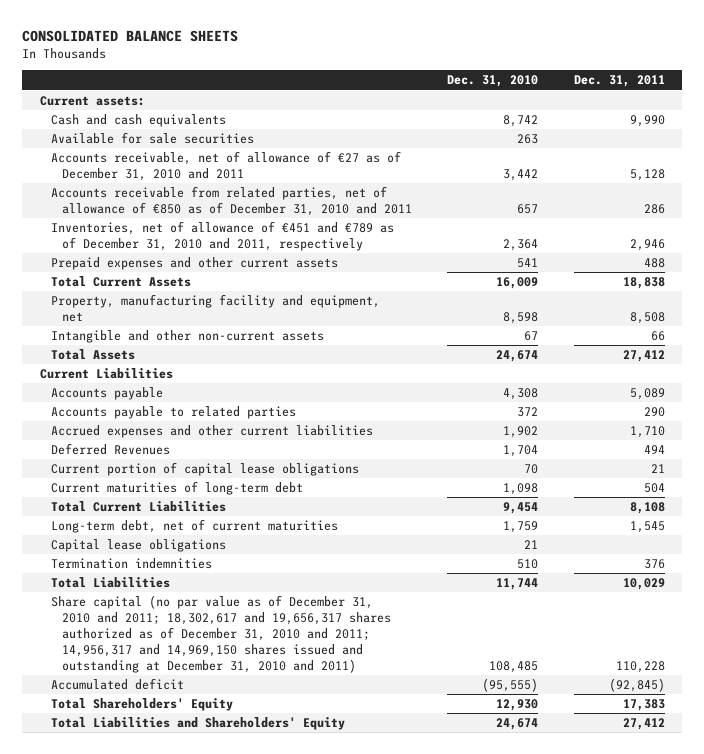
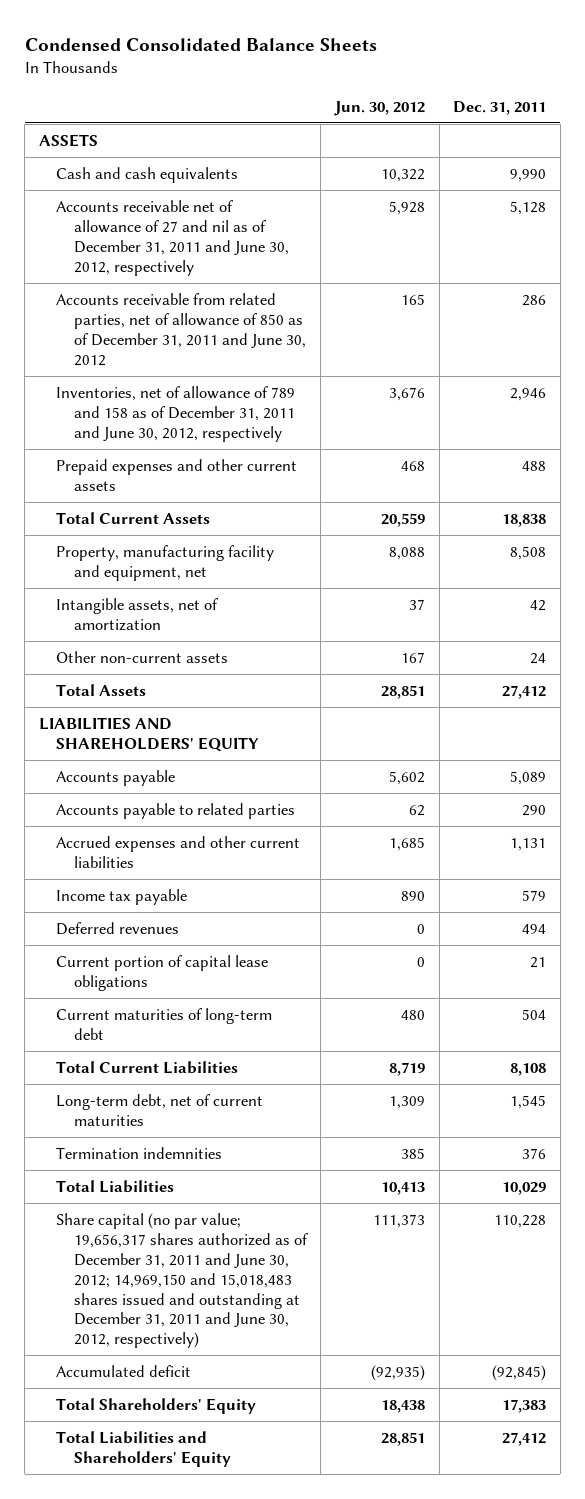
- CONSOLIDATED BALANCE SHEETS
+ Condensed Consolidated Balance Sheets
- | Dec. 31, 2010 | Dec. 31, 2011
+ | Jun. 30, 2012 | Dec. 31, 2011
- Current assets:
+ ASSETS
- Available for sale securities | 263 |
- Accounts receivable, net of allowance of €27 as of December 31, 2010 and 2011 | 3,442 | 5,128
- Accounts receivable from related parties, net of allowance of €850 as of December 31, 2010 and 2011 | 657 | 286
- Inventories, net of allowance of €451 and €789 as of December 31, 2010 and 2011, respectively | 2,364 | 2,946
+ Accounts receivable net of allowance of 27 and nil as of December 31, 2011 and June 30, 2012, respectively | 5,928 | 5,128
+ Accounts receivable from related parties, net of allowance of 850 as of December 31, 2011 and June 30, 2012 | 165 | 286
+ Inventories, net of allowance of 789 and 158 as of December 31, 2011 and June 30, 2012, respectively | 3,676 | 2,946
- Intangible and other non-current assets | 67 | 66
+ Intangible assets, net of amortization | 37 | 42
+ Other non-current assets | 167 | 24
- Current Liabilities
+ LIABILITIES AND SHAREHOLDERS' EQUITY
- Accrued expenses and other current liabilities | 1,902 | 1,710
- Deferred Revenues | 1,704 | 494
+ Accrued expenses and other current liabilities | 1,685 | 1,131
+ Income tax payable | 890 | 579
+ Deferred revenues | 0 | 494
- Capital lease obligations | 21 |
- Share capital (no par value as of December 31, 2010 and 2011; 18,302,617 and 19,656,317 shares authorized as of December 31, 2010 and 2011; 14,956,317 and 14,969,150 shares issued and outstanding at December 31, 2010 and 2011) | 108,485 | 110,228
+ Share capital (no par value; 19,656,317 shares authorized as of December 31, 2011 and June 30, 2012; 14,969,150 and 15,018,483 shares issued and outstanding at December 31, 2011 and June 30, 2012, respectively) | 111,373 | 110,228

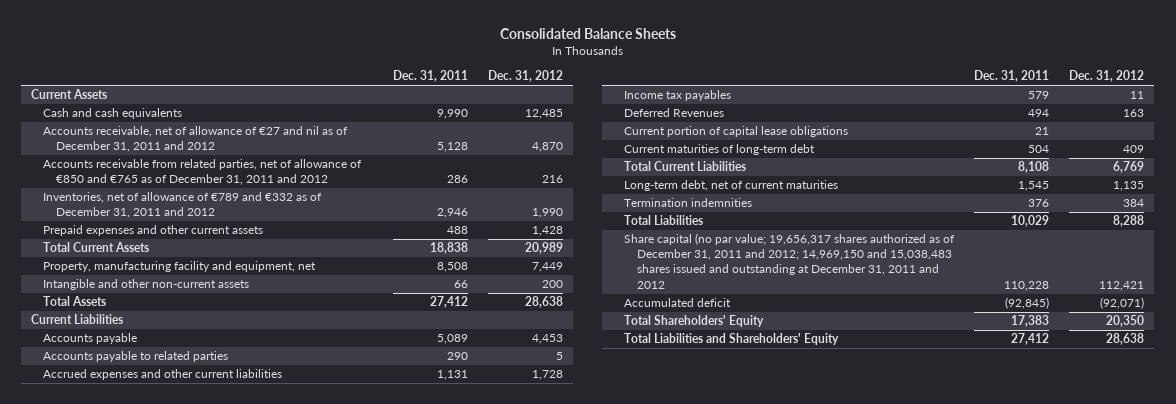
- Condensed Consolidated Balance Sheets
+ Consolidated Balance Sheets
- | Jun. 30, 2012 | Dec. 31, 2011
+ | Dec. 31, 2011 | Dec. 31, 2012
- ASSETS
+ Current Assets
- Accounts receivable net of allowance of 27 and nil as of December 31, 2011 and June 30, 2012, respectively | 5,928 | 5,128
- Accounts receivable from related parties, net of allowance of 850 as of December 31, 2011 and June 30, 2012 | 165 | 286
- Inventories, net of allowance of 789 and 158 as of December 31, 2011 and June 30, 2012, respectively | 3,676 | 2,946
+ Accounts receivable, net of allowance of €27 and nil as of December 31, 2011 and 2012 | 5,128 | 4,870
+ Accounts receivable from related parties, net of allowance of €850 and €765 as of December 31, 2011 and 2012 | 286 | 216
+ Inventories, net of allowance of €789 and €332 as of December 31, 2011 and 2012 | 2,946 | 1,990
- Intangible assets, net of amortization | 37 | 42
- Other non-current assets | 167 | 24
+ Intangible and other non-current assets | 66 | 200
- LIABILITIES AND SHAREHOLDERS' EQUITY
+ Current Liabilities
- Income tax payable | 890 | 579
- Deferred revenues | 0 | 494
+ Income tax payables | 579 | 11
+ Deferred Revenues | 494 | 163
- Share capital (no par value; 19,656,317 shares authorized as of December 31, 2011 and June 30, 2012; 14,969,150 and 15,018,483 shares issued and outstanding at December 31, 2011 and June 30, 2012, respectively) | 111,373 | 110,228
+ Share capital (no par value; 19,656,317 shares authorized as of December 31, 2011 and 2012; 14,969,150 and 15,038,483 shares issued and outstanding at December 31, 2011 and 2012 | 110,228 | 112,421

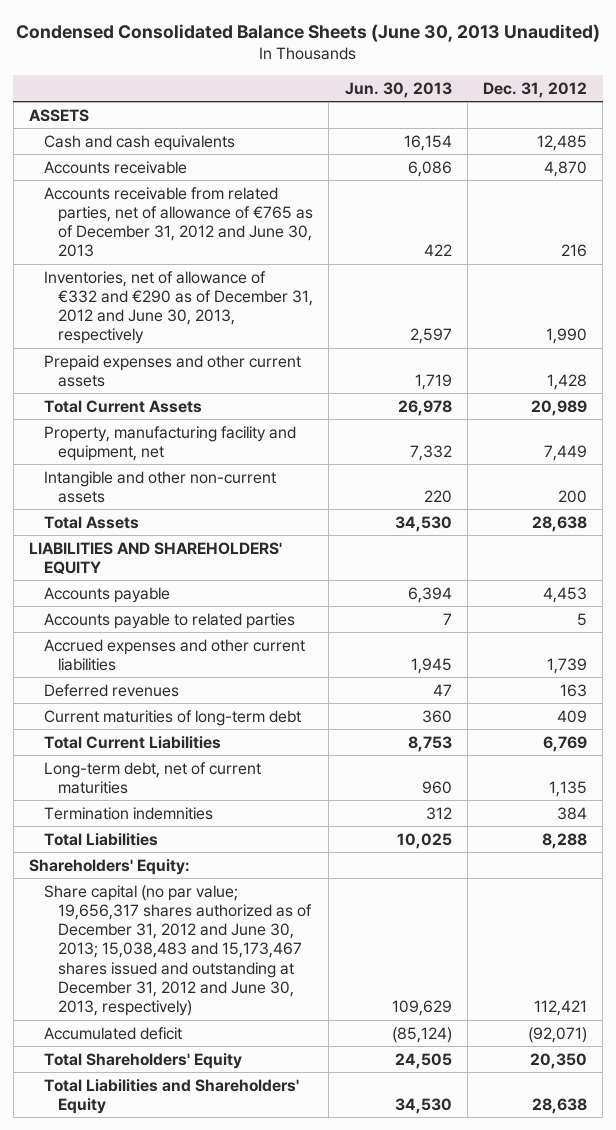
- Consolidated Balance Sheets
+ Condensed Consolidated Balance Sheets (June 30, 2013 Unaudited)
- | Dec. 31, 2011 | Dec. 31, 2012
+ | Jun. 30, 2013 | Dec. 31, 2012
- Current Assets
+ ASSETS
- Accounts receivable, net of allowance of €27 and nil as of December 31, 2011 and 2012 | 5,128 | 4,870
- Accounts receivable from related parties, net of allowance of €850 and €765 as of December 31, 2011 and 2012 | 286 | 216
- Inventories, net of allowance of €789 and €332 as of December 31, 2011 and 2012 | 2,946 | 1,990
+ Accounts receivable | 6,086 | 4,870
+ Accounts receivable from related parties, net of allowance of €765 as of December 31, 2012 and June 30, 2013 | 422 | 216
+ Inventories, net of allowance of €332 and €290 as of December 31, 2012 and June 30, 2013, respectively | 2,597 | 1,990
- Current Liabilities
+ LIABILITIES AND SHAREHOLDERS' EQUITY
- Accrued expenses and other current liabilities | 1,131 | 1,728
- Income tax payables | 579 | 11
- Deferred Revenues | 494 | 163
- Current portion of capital lease obligations | 21 |
+ Accrued expenses and other current liabilities | 1,945 | 1,739
+ Deferred revenues | 47 | 163
- Share capital (no par value; 19,656,317 shares authorized as of December 31, 2011 and 2012; 14,969,150 and 15,038,483 shares issued and outstanding at December 31, 2011 and 2012 | 110,228 | 112,421
+ Shareholders' Equity:
+ Share capital (no par value; 19,656,317 shares authorized as of December 31, 2012 and June 30, 2013; 15,038,483 and 15,173,467 shares issued and outstanding at December 31, 2012 and June 30, 2013, respectively) | 109,629 | 112,421

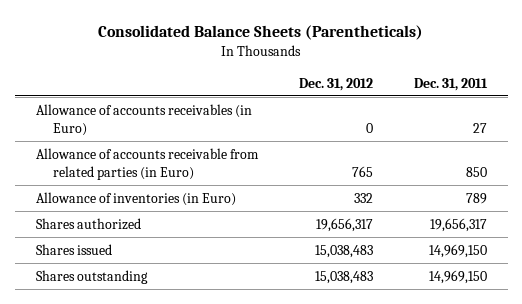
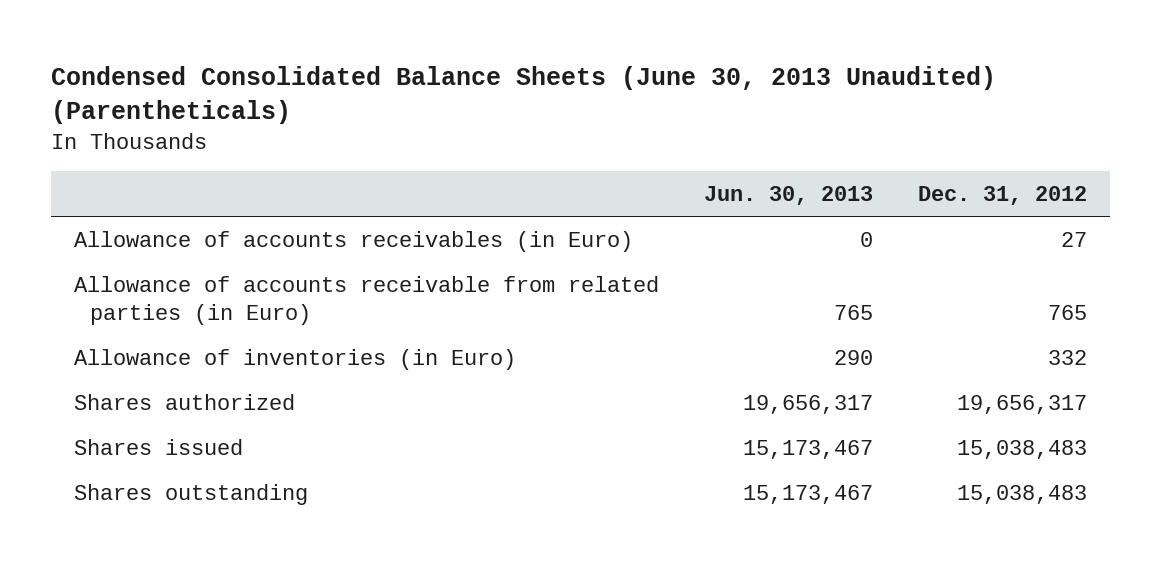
- Consolidated Balance Sheets (Parentheticals)
+ Condensed Consolidated Balance Sheets (June 30, 2013 Unaudited) (Parentheticals)
- | Dec. 31, 2012 | Dec. 31, 2011
+ | Jun. 30, 2013 | Dec. 31, 2012
- Allowance of accounts receivables (in Euro) | 0 | 27
+ Allowance of accounts receivables (in Euro) | 0 | 27

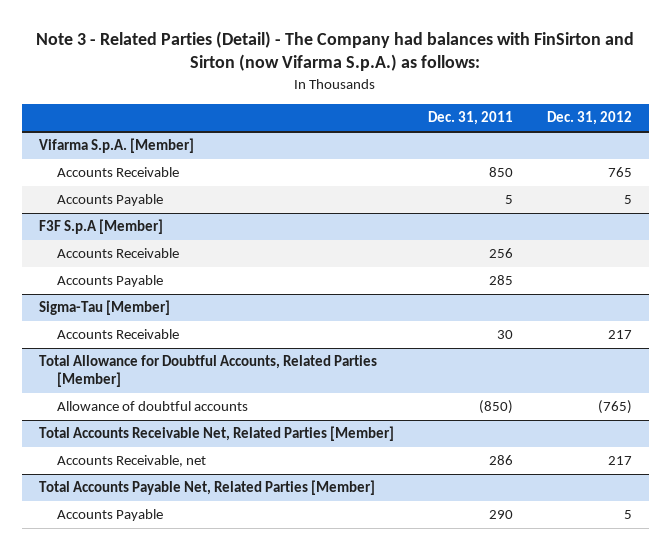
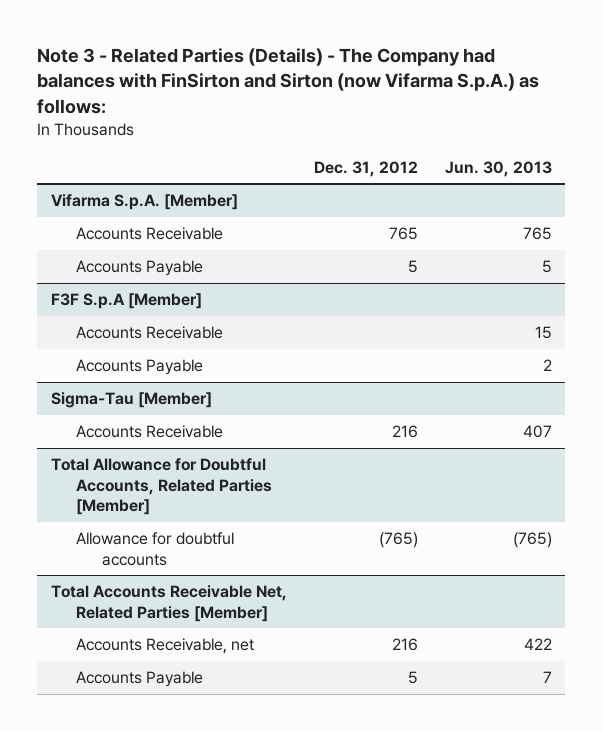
- Note 3 - Related Parties (Detail) - The Company had balances with FinSirton and Sirton (now Vifarma S.p.A.) as follows:
+ Note 3 - Related Parties (Details) - The Company had balances with FinSirton and Sirton (now Vifarma S.p.A.) as follows:
- | Dec. 31, 2011 | Dec. 31, 2012
+ | Dec. 31, 2012 | Jun. 30, 2013
@ Sigma-Tau [Member]
- Accounts Receivable | 30 | 217
+ Accounts Receivable | 216 | 407
@ Total Allowance for Doubtful Accounts, Related Parties [Member]
- Allowance of doubtful accounts | (850) | (765)
+ Allowance for doubtful accounts | (765) | (765)
@ Total Accounts Receivable Net, Related Parties [Member]
- Accounts Receivable, net | 286 | 217
- Total Accounts Payable Net, Related Parties [Member]
@ Total Accounts Receivable Net, Related Parties [Member]
+ Accounts Receivable, net | 216 | 422

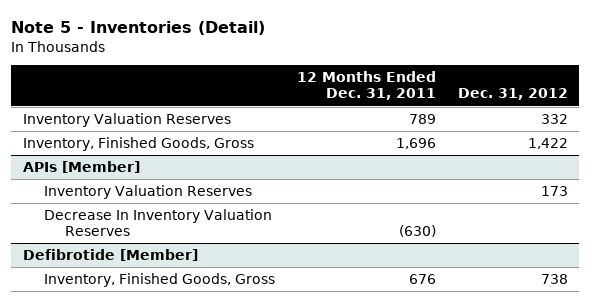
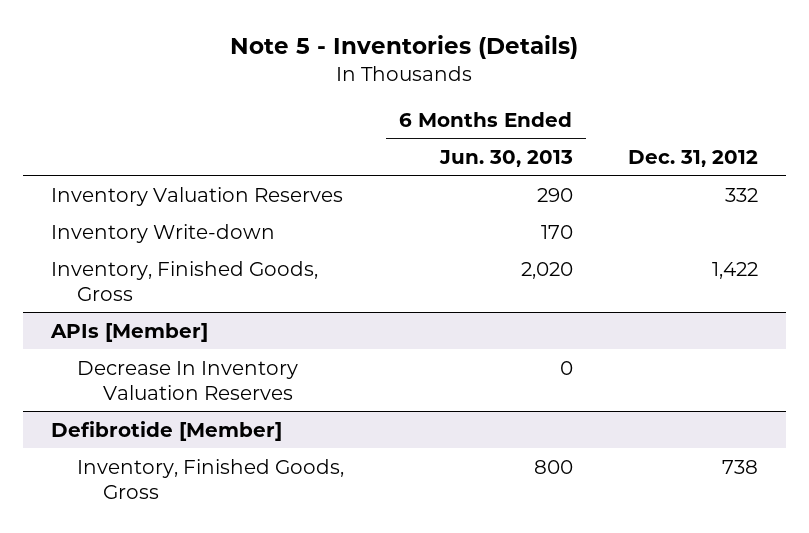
- Note 5 - Inventories (Detail)
+ Note 5 - Inventories (Details)
- | 12 Months Ended Dec. 31, 2011 | Dec. 31, 2012
+ | 6 Months Ended Jun. 30, 2013 | Dec. 31, 2012
+ Inventory Write-down | 170 |
@ APIs [Member]
- Inventory Valuation Reserves | | 173

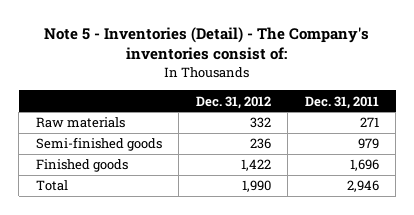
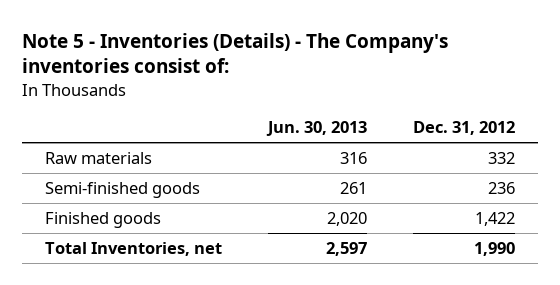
- Note 5 - Inventories (Detail) - The Company's inventories consist of:
+ Note 5 - Inventories (Details) - The Company's inventories consist of:
- | Dec. 31, 2012 | Dec. 31, 2011
+ | Jun. 30, 2013 | Dec. 31, 2012
- Total | 1,990 | 2,946
+ Total Inventories, net | 2,597 | 1,990

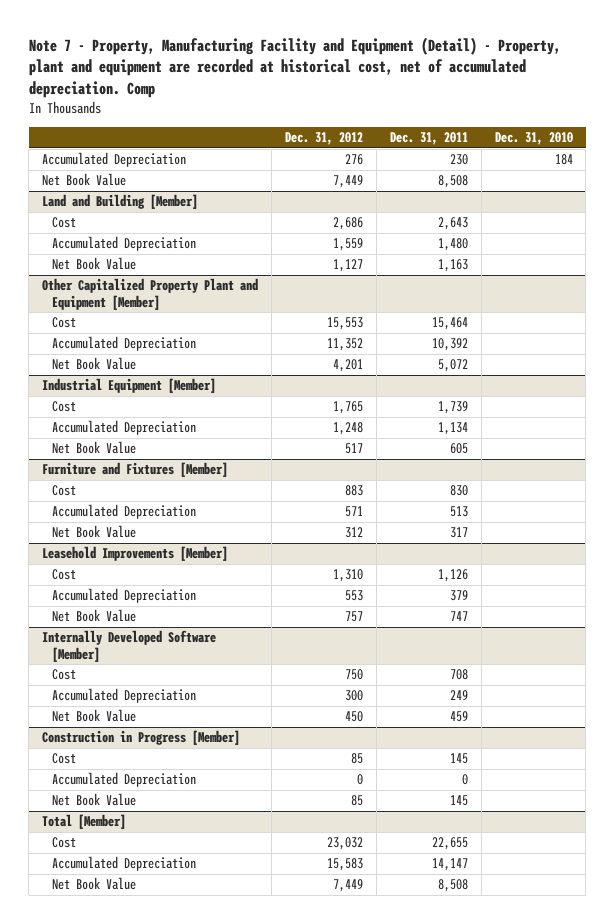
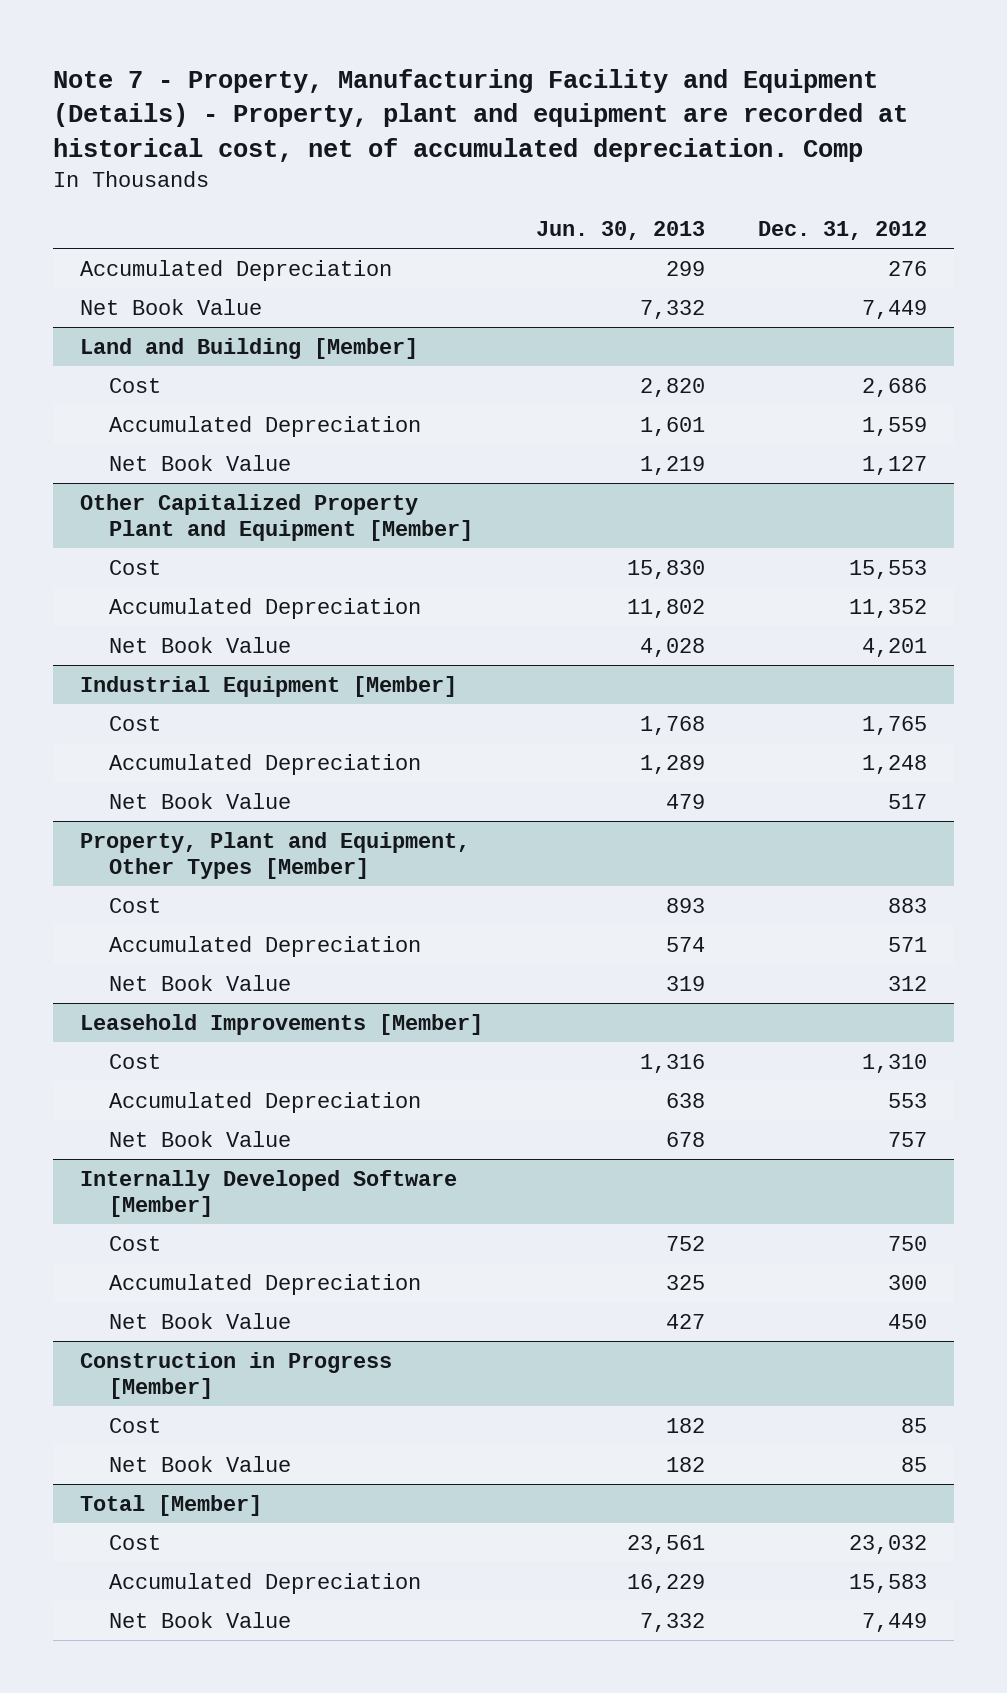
- Note 7 - Property, Manufacturing Facility and Equipment (Detail) - Property, plant and equipment are recorded at historical cost, net of accumulated depreciation. Comp
+ Note 7 - Property, Manufacturing Facility and Equipment (Details) - Property, plant and equipment are recorded at historical cost, net of accumulated depreciation. Comp
- | Dec. 31, 2012 | Dec. 31, 2011 | Dec. 31, 2010
+ | Jun. 30, 2013 | Dec. 31, 2012
- Furniture and Fixtures [Member]
+ Property, Plant and Equipment, Other Types [Member]
@ Construction in Progress [Member]
- Accumulated Depreciation | 0 | 0 |

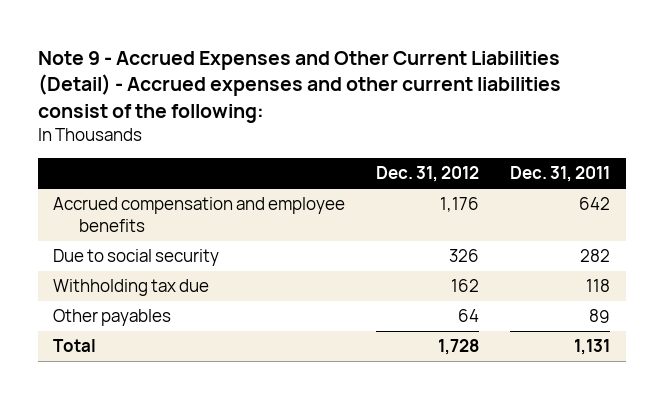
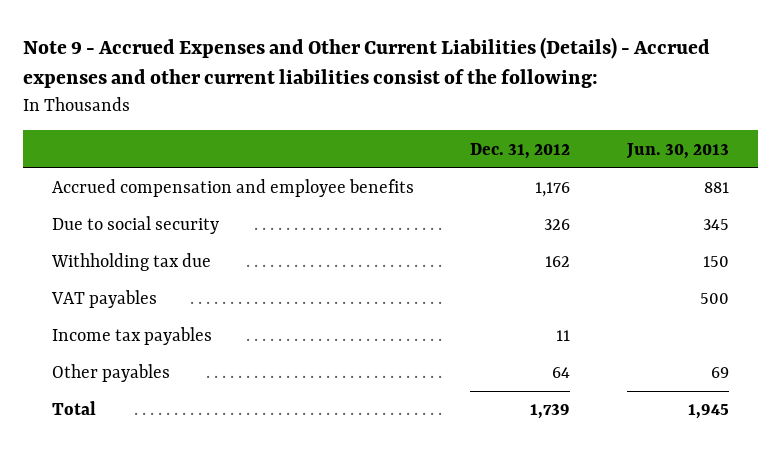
- Note 9 - Accrued Expenses and Other Current Liabilities (Detail) - Accrued expenses and other current liabilities consist of the following:
+ Note 9 - Accrued Expenses and Other Current Liabilities (Details) - Accrued expenses and other current liabilities consist of the following:
- | Dec. 31, 2012 | Dec. 31, 2011
+ | Dec. 31, 2012 | Jun. 30, 2013
+ VAT payables | | 500
+ Income tax payables | 11 |
- Total | 1,728 | 1,131
+ Total | 1,739 | 1,945

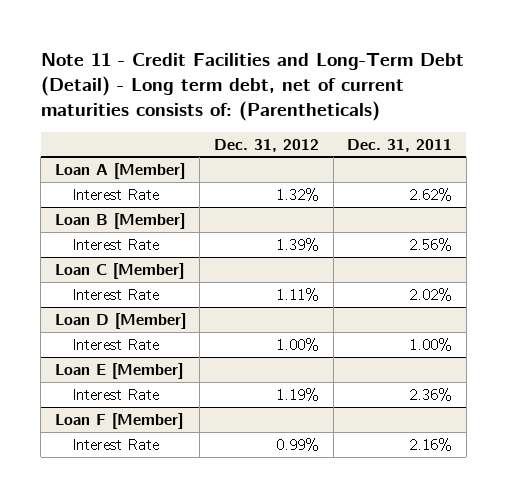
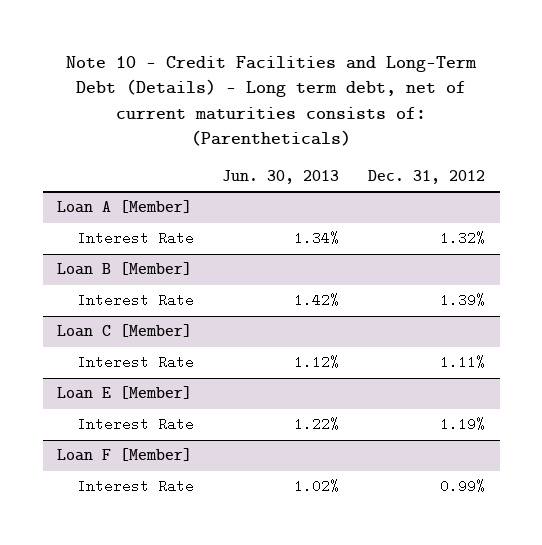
- Note 11 - Credit Facilities and Long-Term Debt (Detail) - Long term debt, net of current maturities consists of: (Parentheticals)
+ Note 10 - Credit Facilities and Long-Term Debt (Details) - Long term debt, net of current maturities consists of: (Parentheticals)
- | Dec. 31, 2012 | Dec. 31, 2011
+ | Jun. 30, 2013 | Dec. 31, 2012
- Loan D [Member]
- Interest Rate | 1.00% | 1.00%

